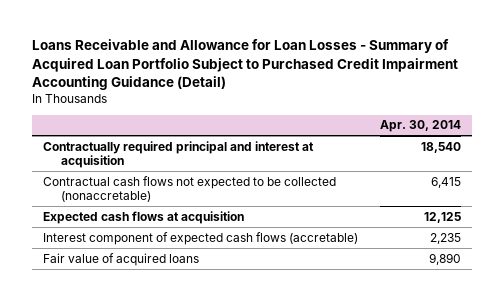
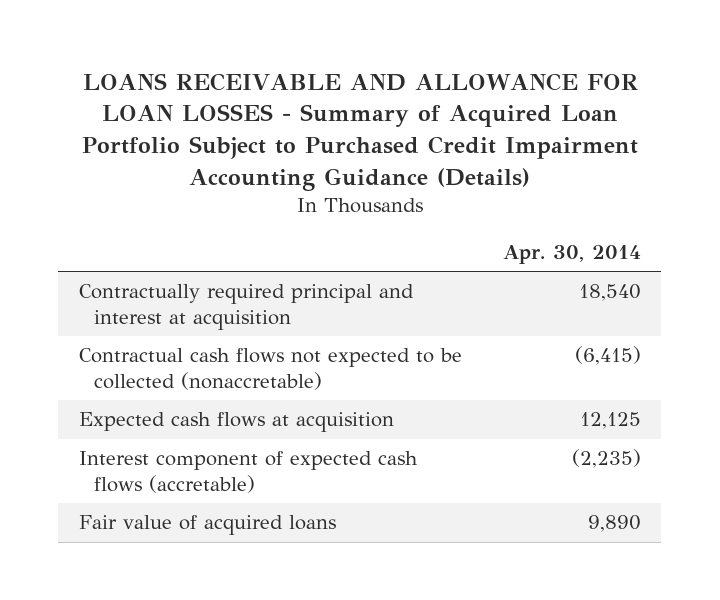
- Loans Receivable and Allowance for Loan Losses - Summary of Acquired Loan Portfolio Subject to Purchased Credit Impairment Accounting Guidance (Detail)
+ LOANS RECEIVABLE AND ALLOWANCE FOR LOAN LOSSES - Summary of Acquired Loan Portfolio Subject to Purchased Credit Impairment Accounting Guidance (Details)
- Contractual cash flows not expected to be collected (nonaccretable) | 6,415
+ Contractual cash flows not expected to be collected (nonaccretable) | (6,415)
- Interest component of expected cash flows (accretable) | 2,235
+ Interest component of expected cash flows (accretable) | (2,235)

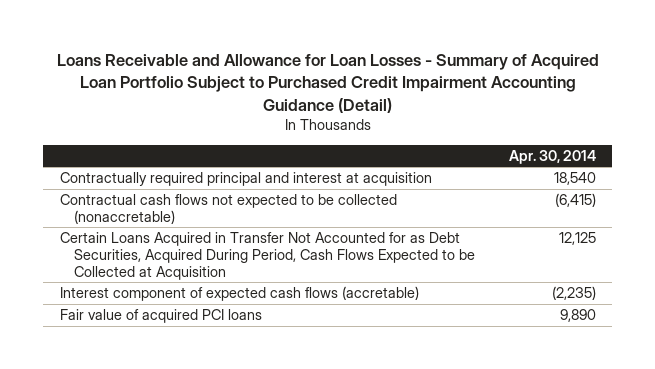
- LOANS RECEIVABLE AND ALLOWANCE FOR LOAN LOSSES - Summary of Acquired Loan Portfolio Subject to Purchased Credit Impairment Accounting Guidance (Details)
+ Loans Receivable and Allowance for Loan Losses - Summary of Acquired Loan Portfolio Subject to Purchased Credit Impairment Accounting Guidance (Detail)
- Expected cash flows at acquisition | 12,125
+ Certain Loans Acquired in Transfer Not Accounted for as Debt Securities, Acquired During Period, Cash Flows Expected to be Collected at Acquisition | 12,125
- Fair value of acquired loans | 9,890
+ Fair value of acquired PCI loans | 9,890

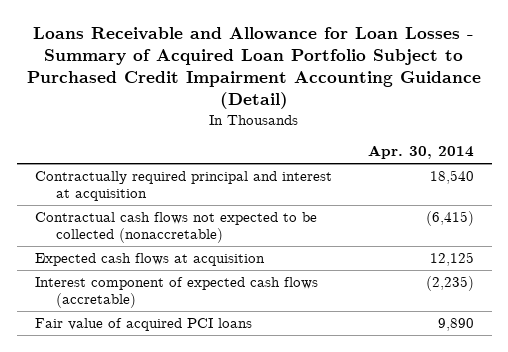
- Certain Loans Acquired in Transfer Not Accounted for as Debt Securities, Acquired During Period, Cash Flows Expected to be Collected at Acquisition | 12,125
+ Expected cash flows at acquisition | 12,125

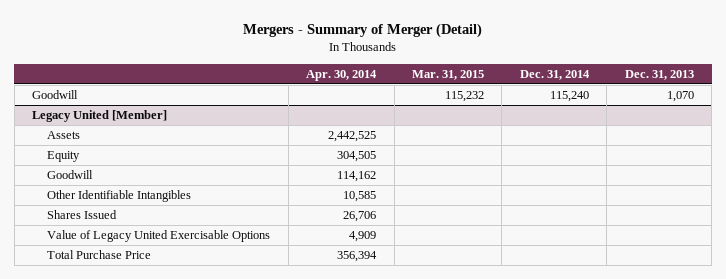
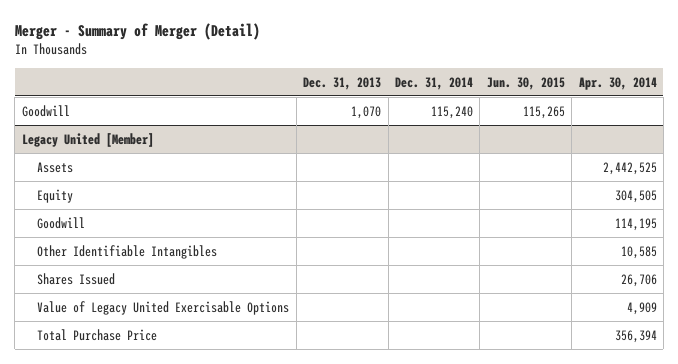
- Mergers - Summary of Merger (Detail)
+ Merger - Summary of Merger (Detail)
- | Apr. 30, 2014 | Mar. 31, 2015 | Dec. 31, 2014 | Dec. 31, 2013
+ | Dec. 31, 2013 | Dec. 31, 2014 | Jun. 30, 2015 | Apr. 30, 2014
@ Legacy United [Member]
- Goodwill | 114,162 | | |
+ Goodwill | | | | 114,195

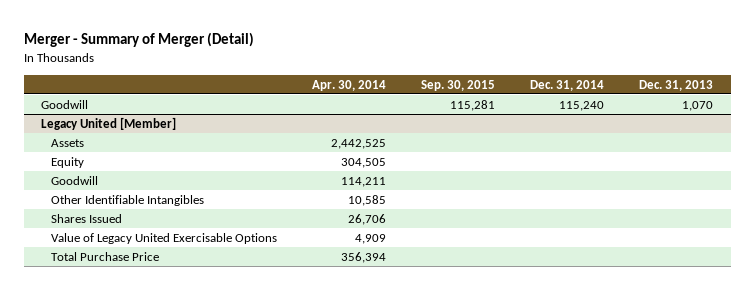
- | Dec. 31, 2013 | Dec. 31, 2014 | Jun. 30, 2015 | Apr. 30, 2014
+ | Apr. 30, 2014 | Sep. 30, 2015 | Dec. 31, 2014 | Dec. 31, 2013
@ Legacy United [Member]
- Goodwill | | | | 114,195
+ Goodwill | 114,211 | | |

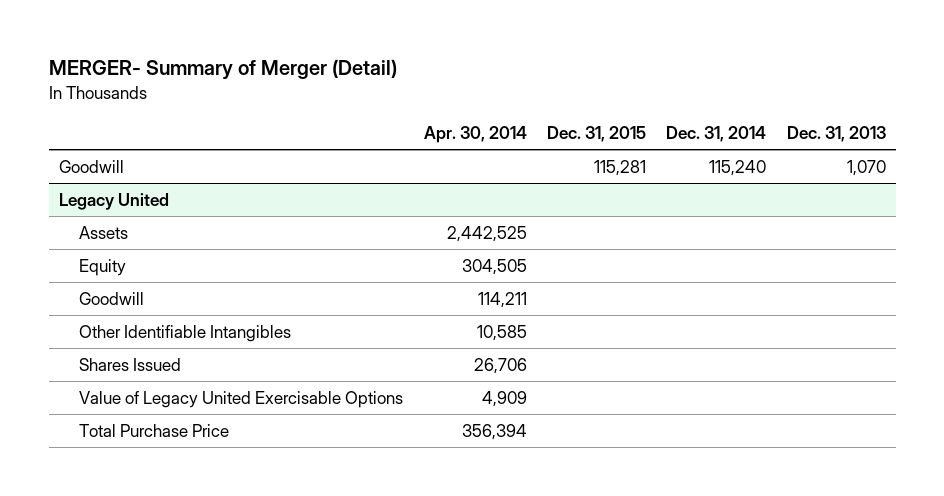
- Merger - Summary of Merger (Detail)
+ MERGER- Summary of Merger (Detail)
- | Apr. 30, 2014 | Sep. 30, 2015 | Dec. 31, 2014 | Dec. 31, 2013
+ | Apr. 30, 2014 | Dec. 31, 2015 | Dec. 31, 2014 | Dec. 31, 2013
- Legacy United [Member]
+ Legacy United

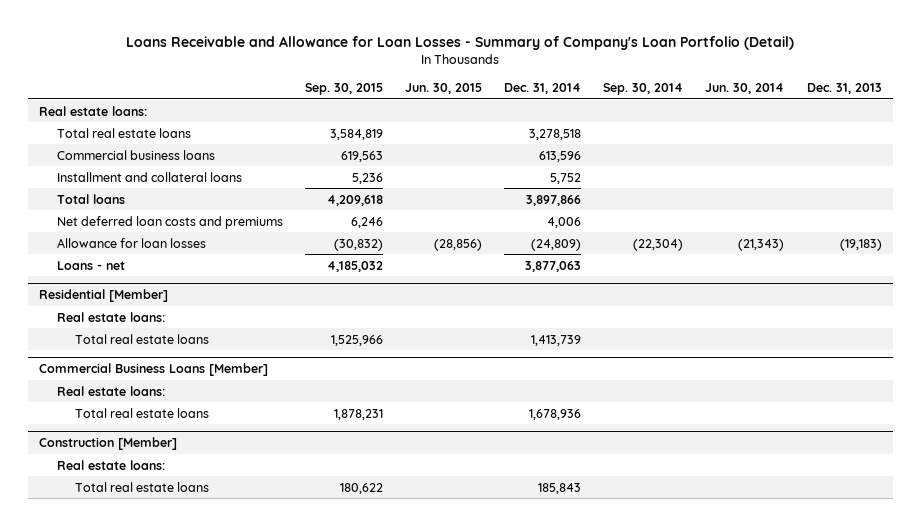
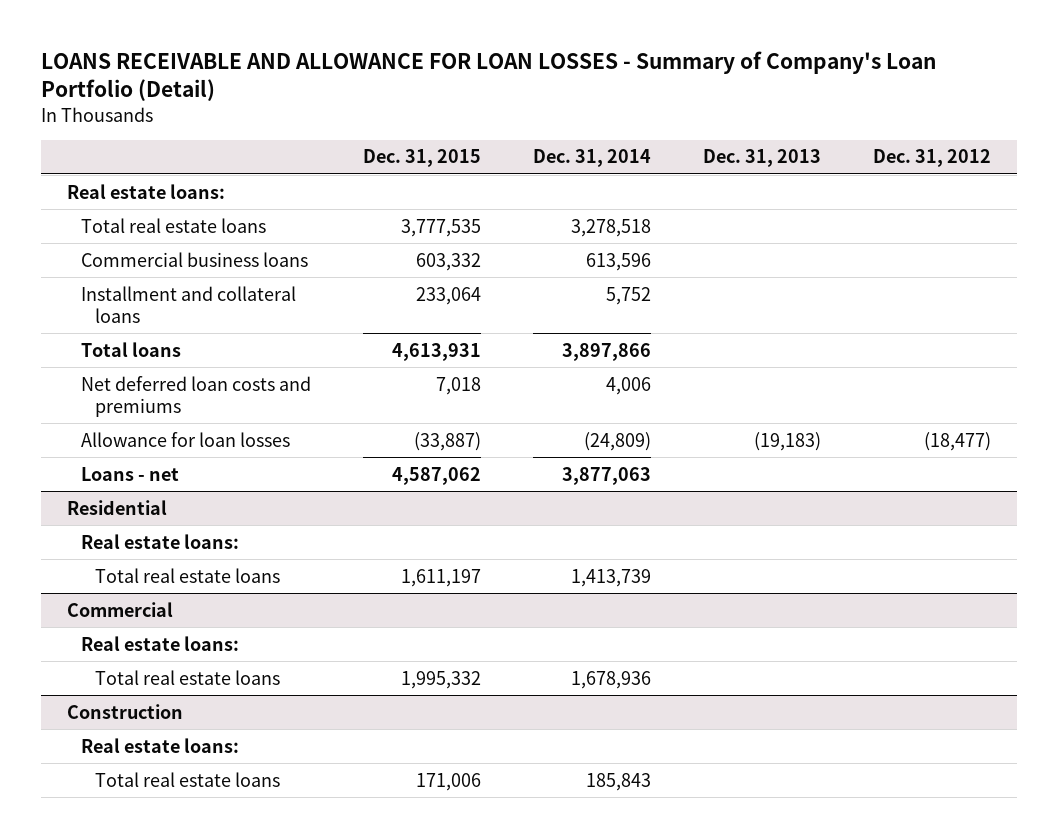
- Loans Receivable and Allowance for Loan Losses - Summary of Company's Loan Portfolio (Detail)
+ LOANS RECEIVABLE AND ALLOWANCE FOR LOAN LOSSES - Summary of Company's Loan Portfolio (Detail)
- | Sep. 30, 2015 | Jun. 30, 2015 | Dec. 31, 2014 | Sep. 30, 2014 | Jun. 30, 2014 | Dec. 31, 2013
+ | Dec. 31, 2015 | Dec. 31, 2014 | Dec. 31, 2013 | Dec. 31, 2012
- Residential [Member]
+ Residential
- Commercial Business Loans [Member]
+ Commercial
- Construction [Member]
+ Construction

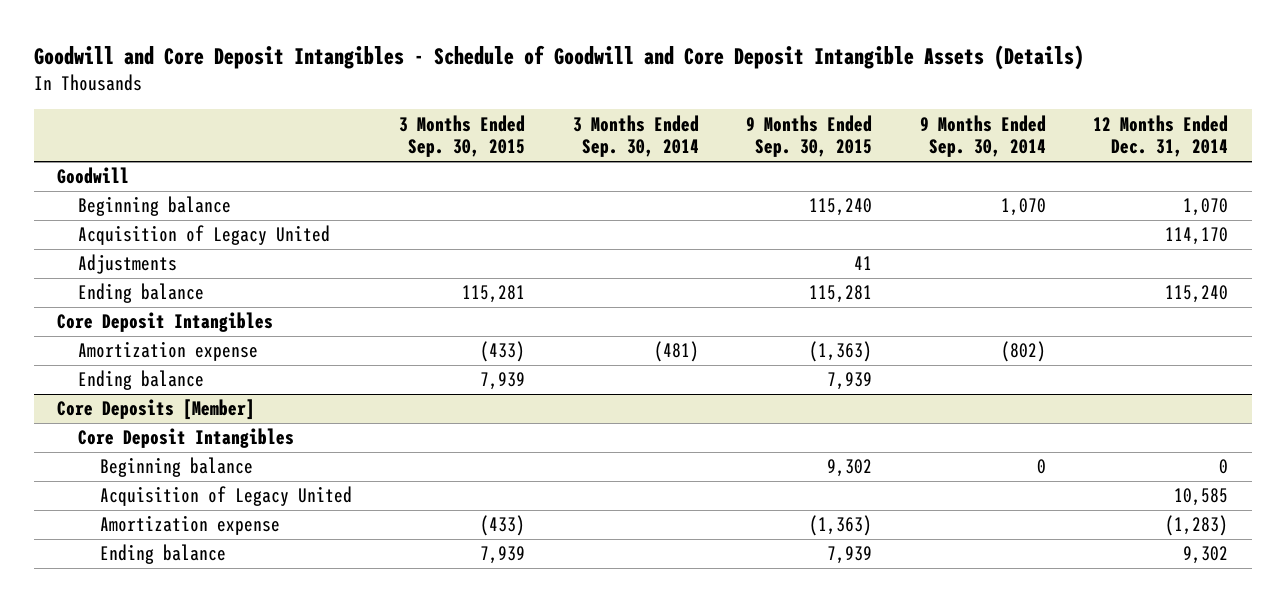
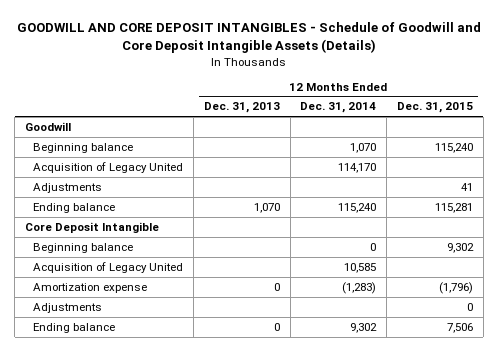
- Goodwill and Core Deposit Intangibles - Schedule of Goodwill and Core Deposit Intangible Assets (Details)
+ GOODWILL AND CORE DEPOSIT INTANGIBLES - Schedule of Goodwill and Core Deposit Intangible Assets (Details)
- | 3 Months Ended Sep. 30, 2015 | 3 Months Ended Sep. 30, 2014 | 9 Months Ended Sep. 30, 2015 | 9 Months Ended Sep. 30, 2014 | 12 Months Ended Dec. 31, 2014
+ | 12 Months Ended Dec. 31, 2013 | 12 Months Ended Dec. 31, 2014 | 12 Months Ended Dec. 31, 2015
- Core Deposit Intangibles
- Amortization expense | (433) | (481) | (1,363) | (802) |
- Ending balance | 7,939 | | 7,939 | |
- Core Deposits [Member]
- Core Deposit Intangibles
+ Core Deposit Intangible
+ Adjustments | | | 0

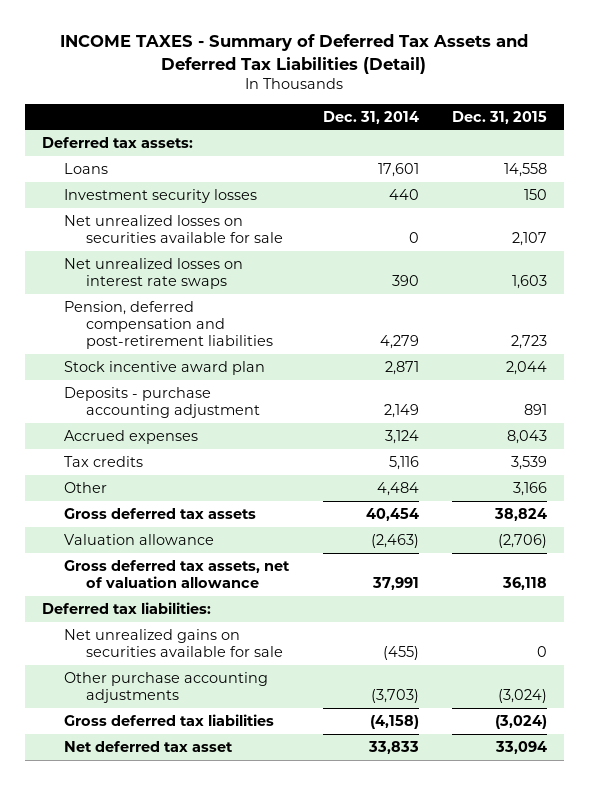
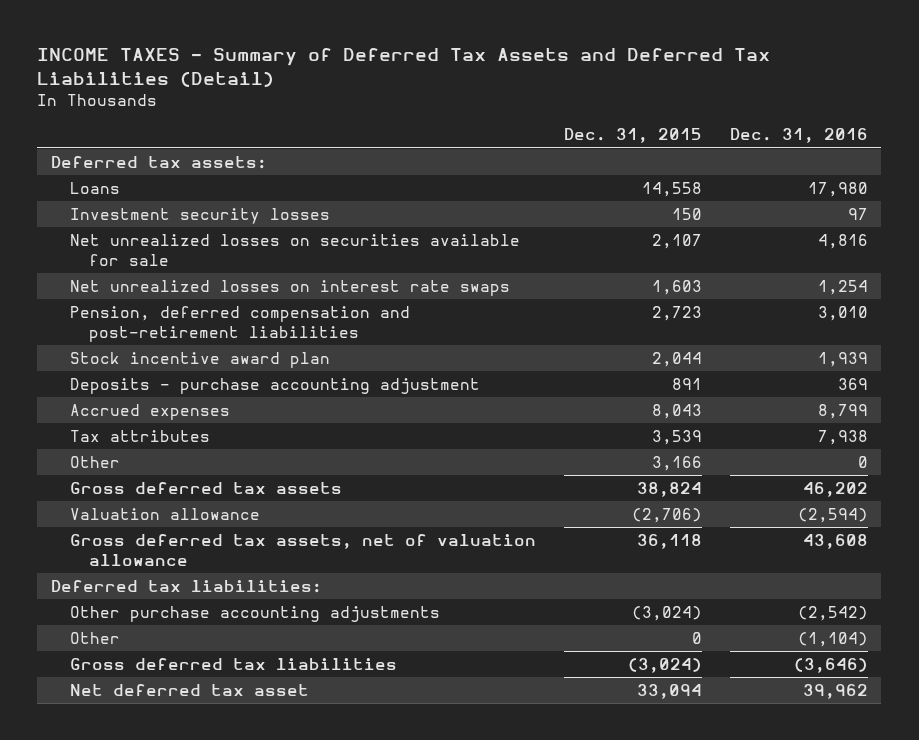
- | Dec. 31, 2014 | Dec. 31, 2015
+ | Dec. 31, 2015 | Dec. 31, 2016
- Tax credits | 5,116 | 3,539
+ Tax attributes | 3,539 | 7,938
- Net unrealized gains on securities available for sale | (455) | 0
+ Other | 0 | (1,104)

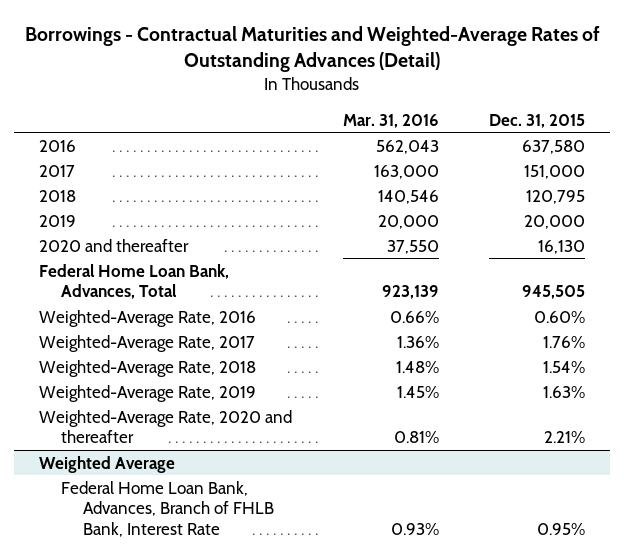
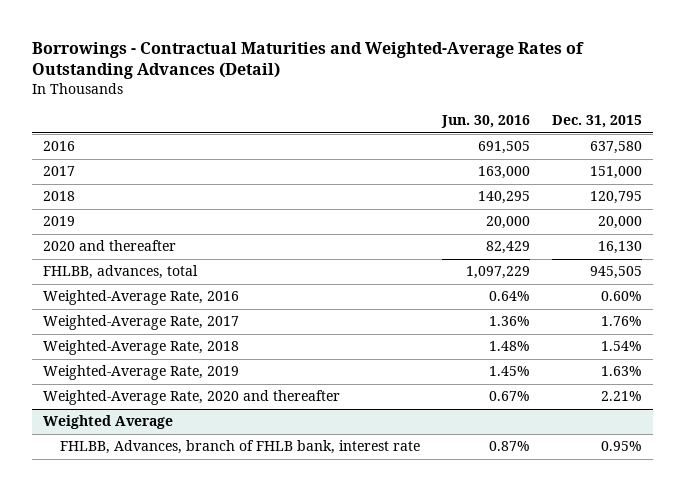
- | Mar. 31, 2016 | Dec. 31, 2015
+ | Jun. 30, 2016 | Dec. 31, 2015
- Federal Home Loan Bank, Advances, Total | 923,139 | 945,505
+ FHLBB, advances, total | 1,097,229 | 945,505
@ Weighted Average
- Federal Home Loan Bank, Advances, Branch of FHLB Bank, Interest Rate | 0.93% | 0.95%
+ FHLBB, Advances, branch of FHLB bank, interest rate | 0.87% | 0.95%

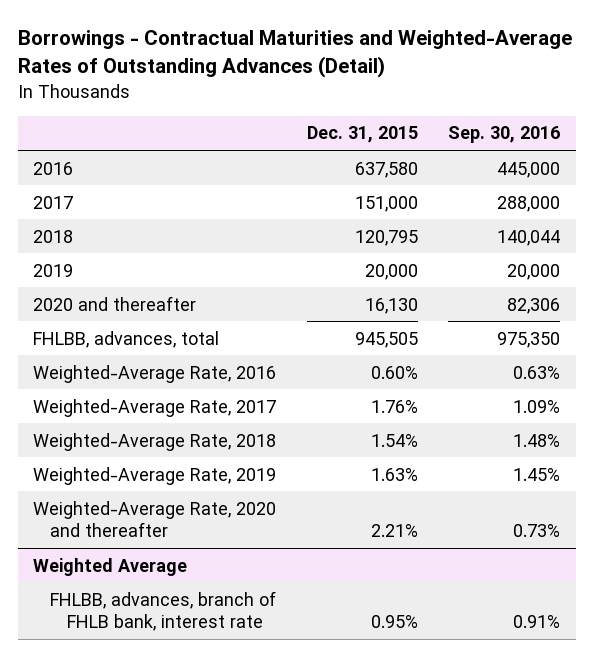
- | Jun. 30, 2016 | Dec. 31, 2015
+ | Dec. 31, 2015 | Sep. 30, 2016
@ Weighted Average
- FHLBB, Advances, branch of FHLB bank, interest rate | 0.87% | 0.95%
+ FHLBB, advances, branch of FHLB bank, interest rate | 0.95% | 0.91%

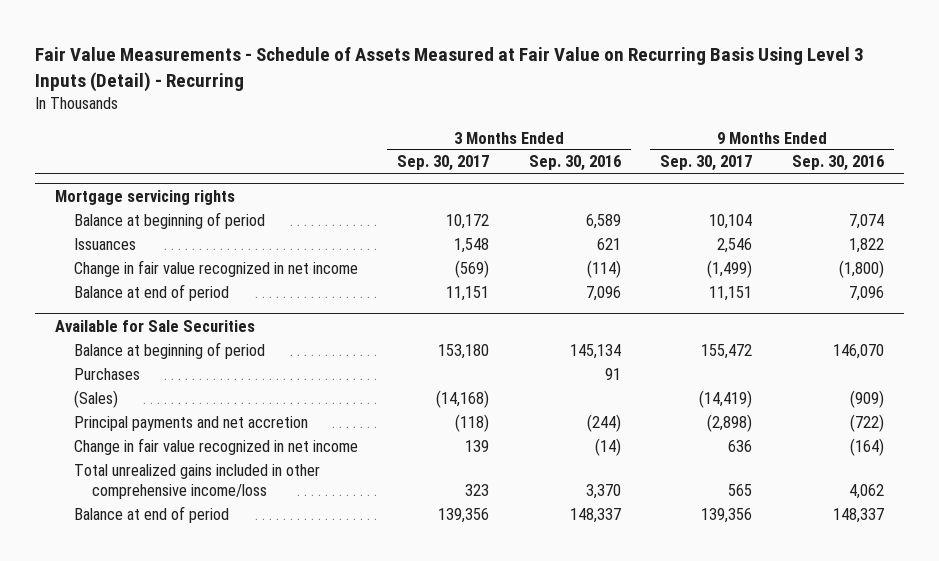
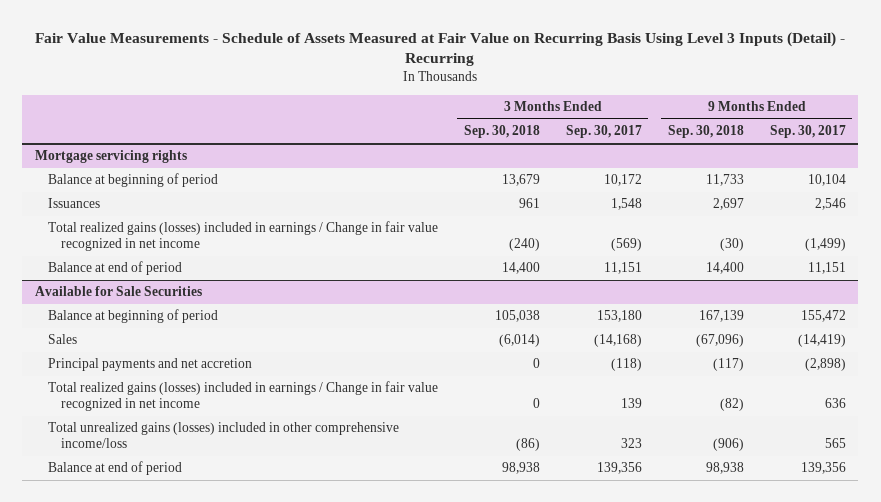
- | 3 Months Ended Sep. 30, 2017 | 3 Months Ended Sep. 30, 2016 | 9 Months Ended Sep. 30, 2017 | 9 Months Ended Sep. 30, 2016
+ | 3 Months Ended Sep. 30, 2018 | 3 Months Ended Sep. 30, 2017 | 9 Months Ended Sep. 30, 2018 | 9 Months Ended Sep. 30, 2017
@ Mortgage servicing rights
- Change in fair value recognized in net income | (569) | (114) | (1,499) | (1,800)
+ Total realized gains (losses) included in earnings / Change in fair value recognized in net income | (240) | (569) | (30) | (1,499)
@ Available for Sale Securities
- Purchases | | 91 | |
- (Sales) | (14,168) | | (14,419) | (909)
+ Sales | (6,014) | (14,168) | (67,096) | (14,419)
- Change in fair value recognized in net income | 139 | (14) | 636 | (164)
- Total unrealized gains included in other comprehensive income/loss | 323 | 3,370 | 565 | 4,062
+ Total realized gains (losses) included in earnings / Change in fair value recognized in net income | 0 | 139 | (82) | 636
+ Total unrealized gains (losses) included in other comprehensive income/loss | (86) | 323 | (906) | 565

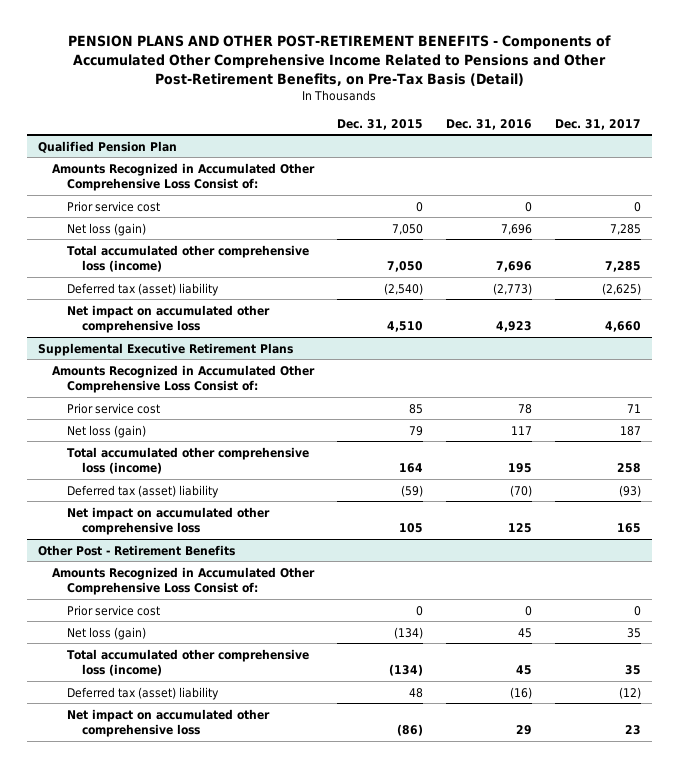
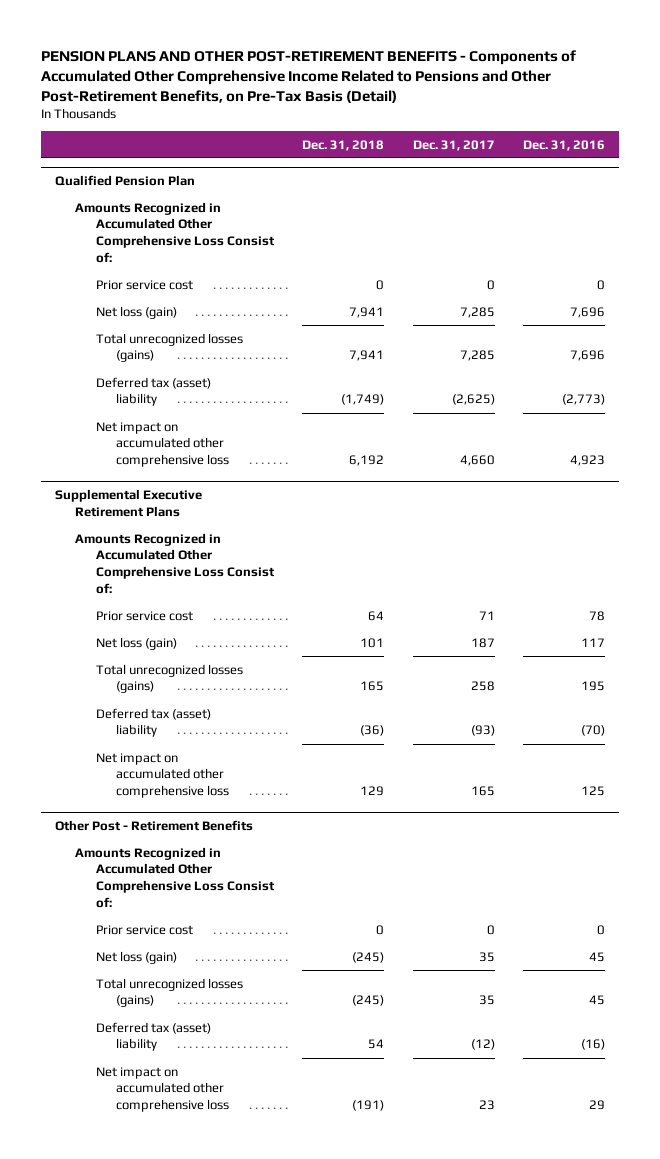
- | Dec. 31, 2015 | Dec. 31, 2016 | Dec. 31, 2017
+ | Dec. 31, 2018 | Dec. 31, 2017 | Dec. 31, 2016
@ Qualified Pension Plan
- Total accumulated other comprehensive loss (income) | 7,050 | 7,696 | 7,285
+ Total unrecognized losses (gains) | 7,941 | 7,285 | 7,696
@ Supplemental Executive Retirement Plans
- Total accumulated other comprehensive loss (income) | 164 | 195 | 258
+ Total unrecognized losses (gains) | 165 | 258 | 195
@ Other Post - Retirement Benefits
- Total accumulated other comprehensive loss (income) | (134) | 45 | 35
+ Total unrecognized losses (gains) | (245) | 35 | 45

